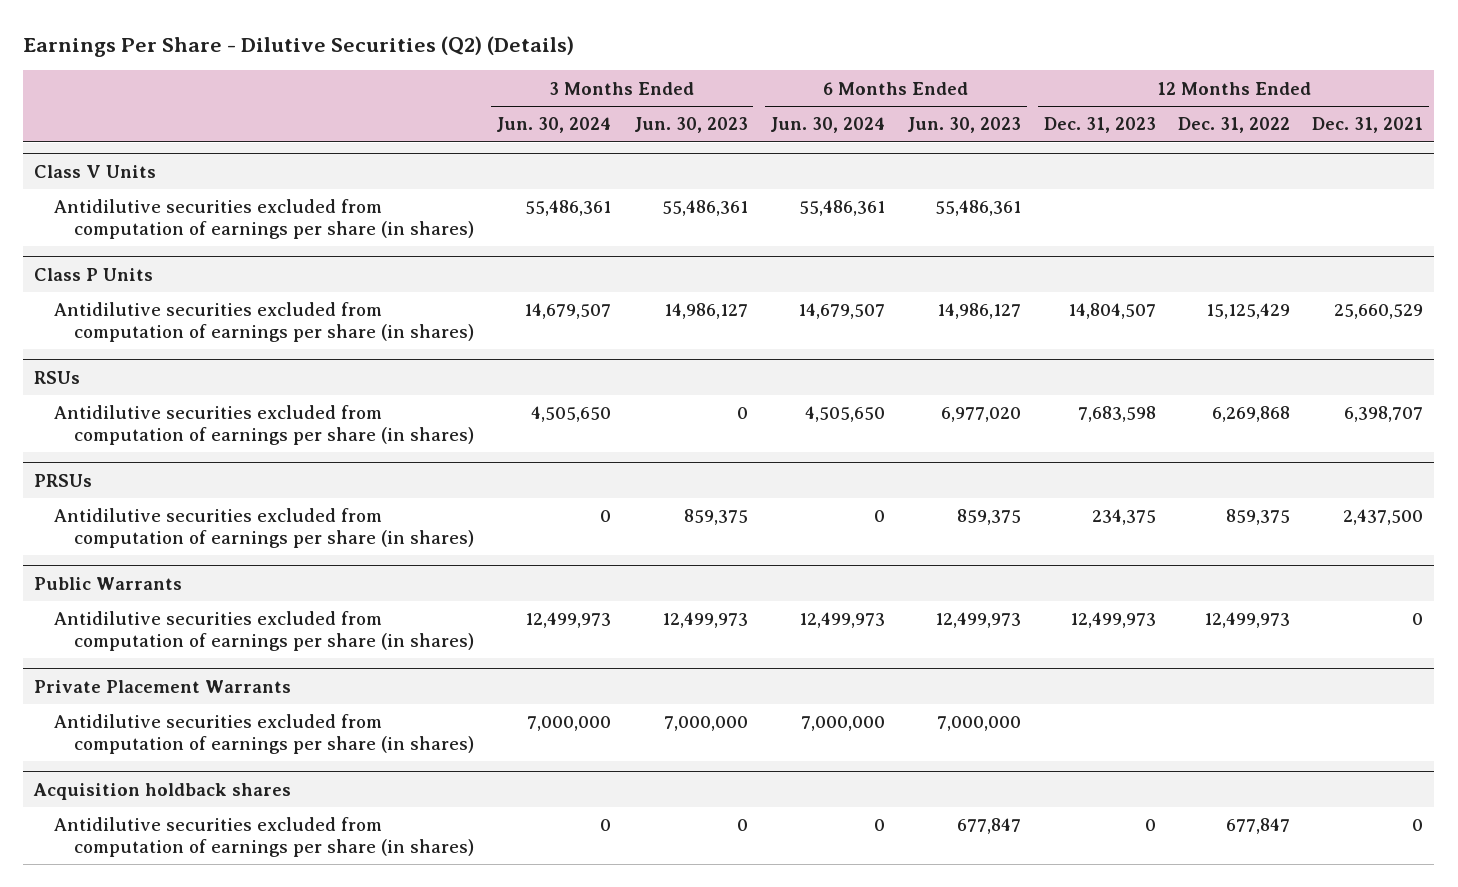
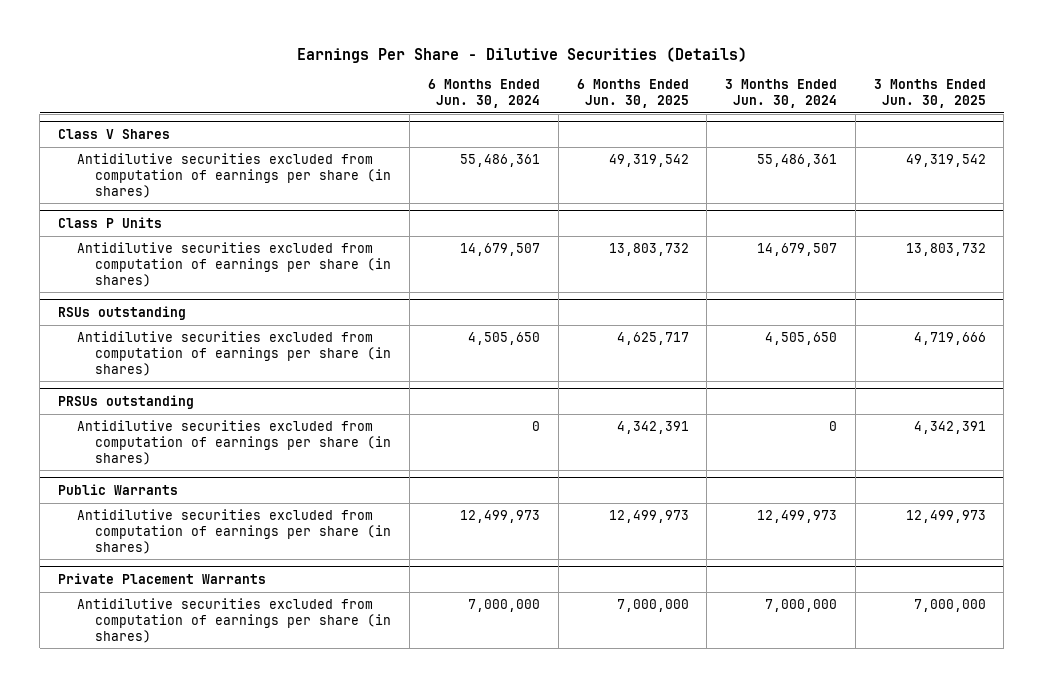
- Earnings Per Share - Dilutive Securities (Q2) (Details)
+ Earnings Per Share - Dilutive Securities (Details)
- | 3 Months Ended Jun. 30, 2024 | 3 Months Ended Jun. 30, 2023 | 6 Months Ended Jun. 30, 2024 | 6 Months Ended Jun. 30, 2023 | 12 Months Ended Dec. 31, 2023 | 12 Months Ended Dec. 31, 2022 | 12 Months Ended Dec. 31, 2021
+ | 6 Months Ended Jun. 30, 2024 | 6 Months Ended Jun. 30, 2025 | 3 Months Ended Jun. 30, 2024 | 3 Months Ended Jun. 30, 2025
- Class V Units
+ Class V Shares
- RSUs
+ RSUs outstanding
- PRSUs
+ PRSUs outstanding
- Acquisition holdback shares
- Antidilutive securities excluded from computation of earnings per share (in shares) | 0 | 0 | 0 | 677,847 | 0 | 677,847 | 0

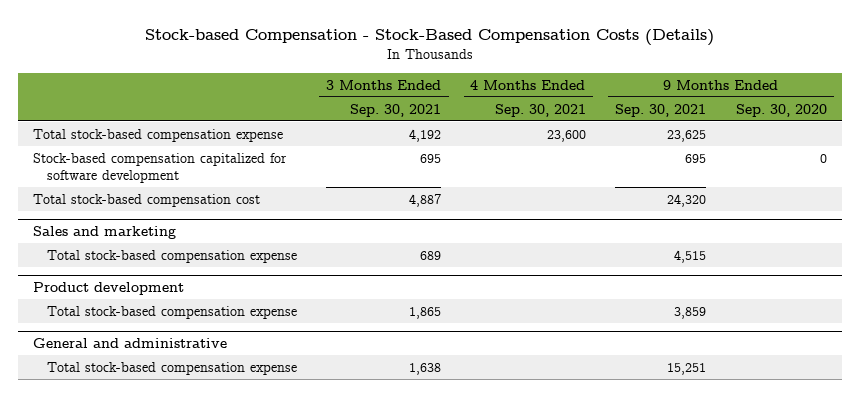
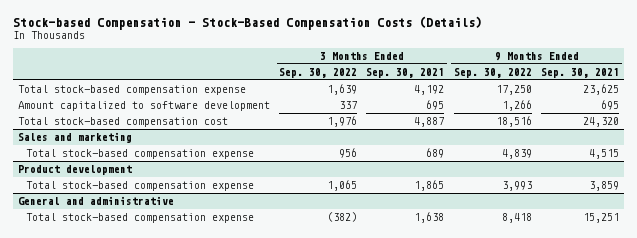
- | 3 Months Ended Sep. 30, 2021 | 4 Months Ended Sep. 30, 2021 | 9 Months Ended Sep. 30, 2021 | 9 Months Ended Sep. 30, 2020
+ | 3 Months Ended Sep. 30, 2022 | 3 Months Ended Sep. 30, 2021 | 9 Months Ended Sep. 30, 2022 | 9 Months Ended Sep. 30, 2021
- Stock-based compensation capitalized for software development | 695 | | 695 | 0
+ Amount capitalized to software development | 337 | 695 | 1,266 | 695

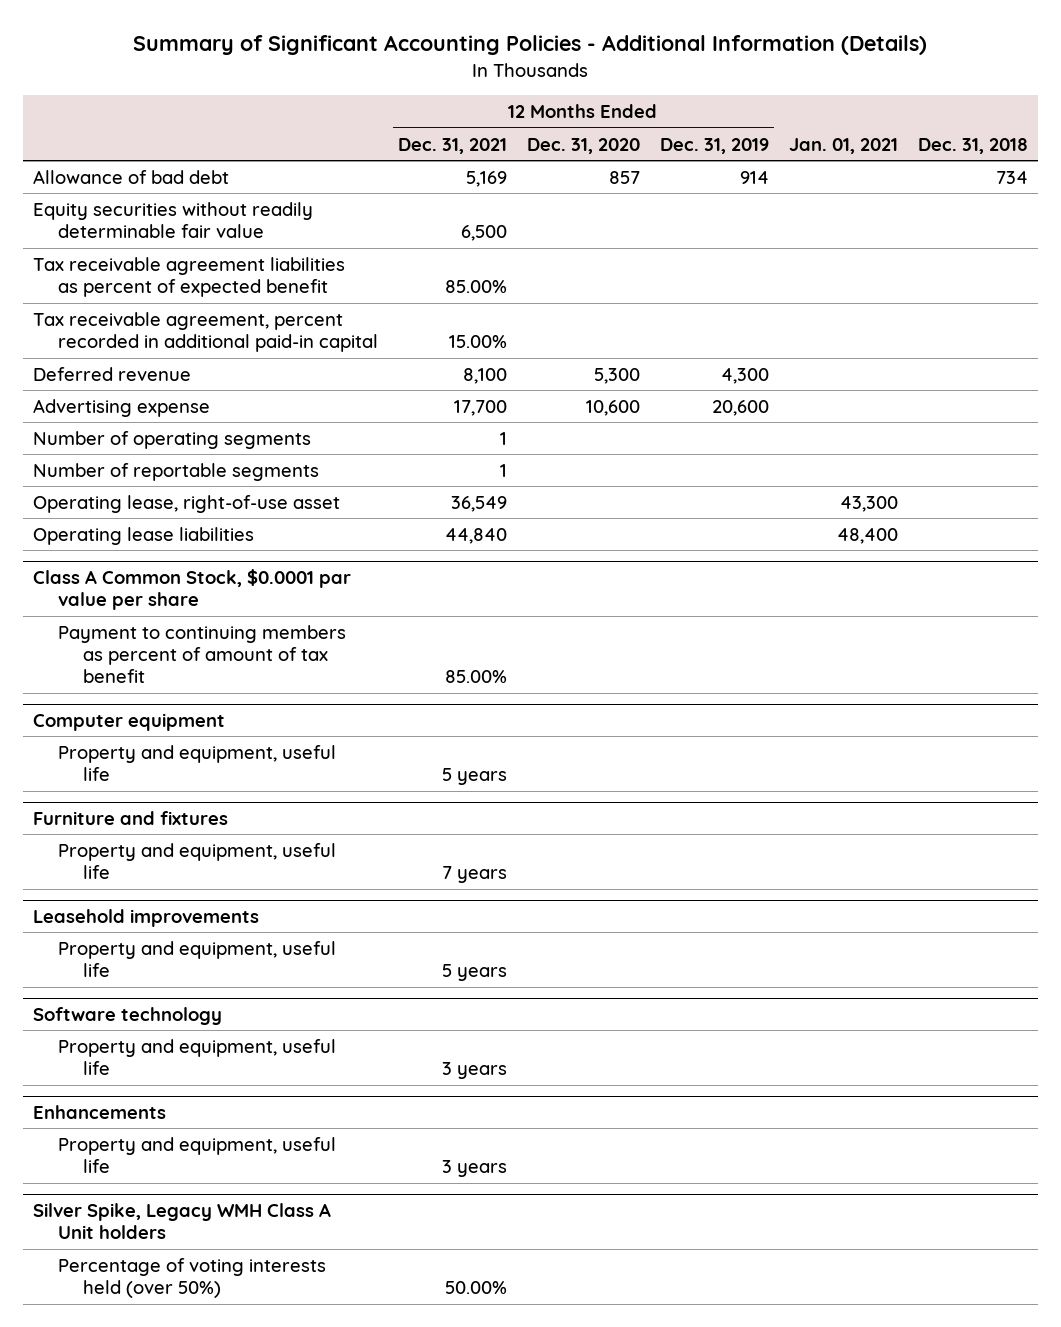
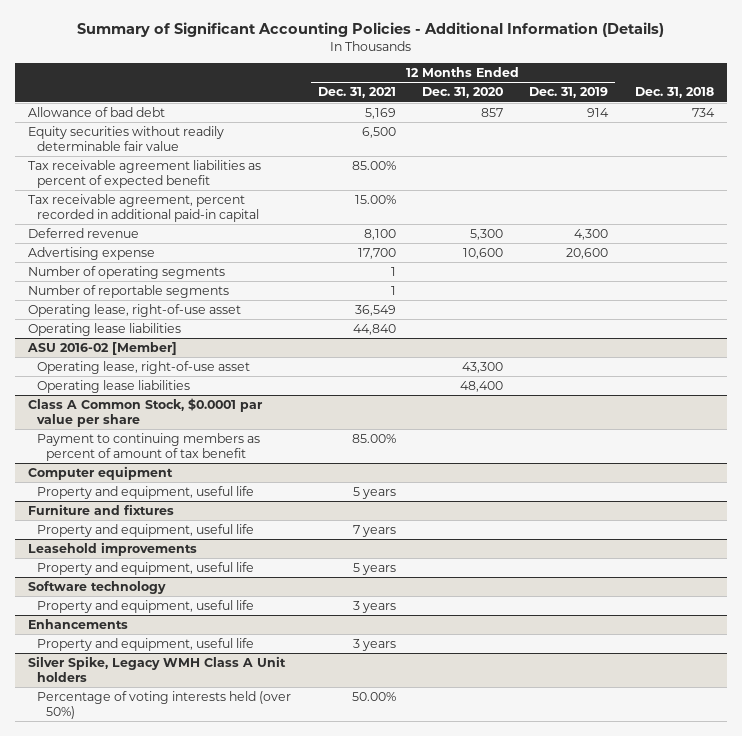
- | 12 Months Ended Dec. 31, 2021 | 12 Months Ended Dec. 31, 2020 | 12 Months Ended Dec. 31, 2019 | Jan. 01, 2021 | Dec. 31, 2018
+ | 12 Months Ended Dec. 31, 2021 | 12 Months Ended Dec. 31, 2020 | 12 Months Ended Dec. 31, 2019 | Dec. 31, 2018
+ ASU 2016-02 [Member]
+ Operating lease, right-of-use asset | | 43,300 | |
+ Operating lease liabilities | | 48,400 | |

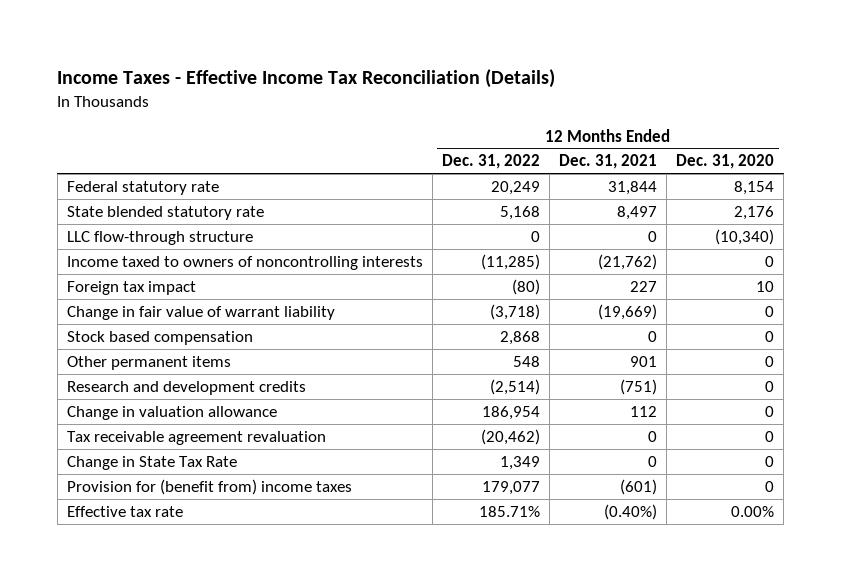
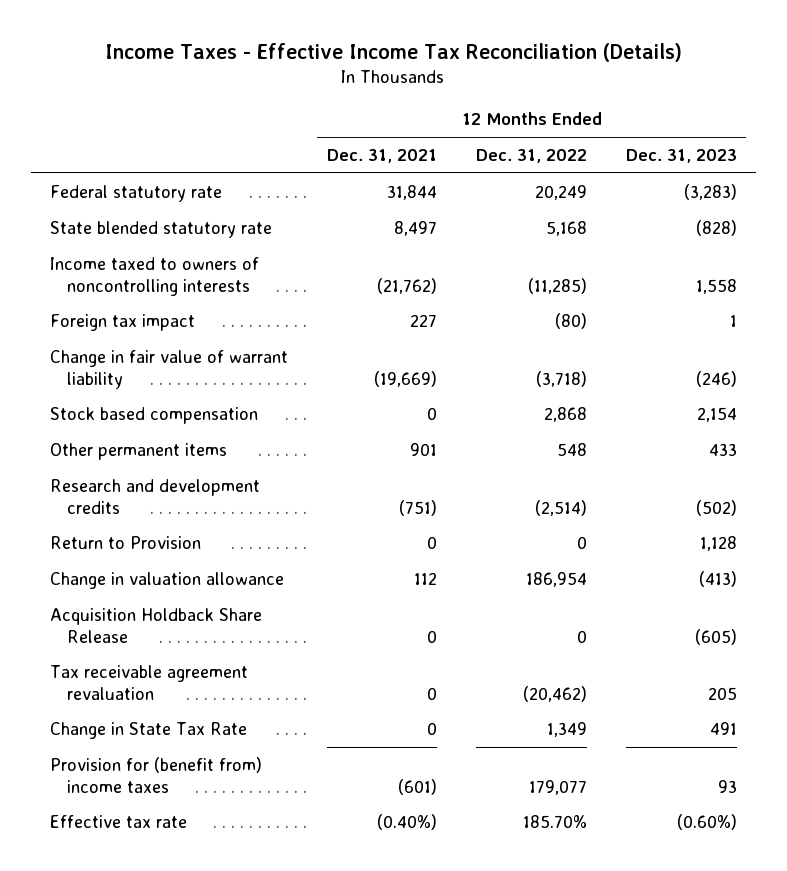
- | 12 Months Ended Dec. 31, 2022 | 12 Months Ended Dec. 31, 2021 | 12 Months Ended Dec. 31, 2020
+ | 12 Months Ended Dec. 31, 2021 | 12 Months Ended Dec. 31, 2022 | 12 Months Ended Dec. 31, 2023
- LLC flow-through structure | 0 | 0 | (10,340)
+ Return to Provision | 0 | 0 | 1,128
+ Acquisition Holdback Share Release | 0 | 0 | (605)
- Effective tax rate | 185.71% | (0.40%) | 0.00%
+ Effective tax rate | (0.40%) | 185.70% | (0.60%)

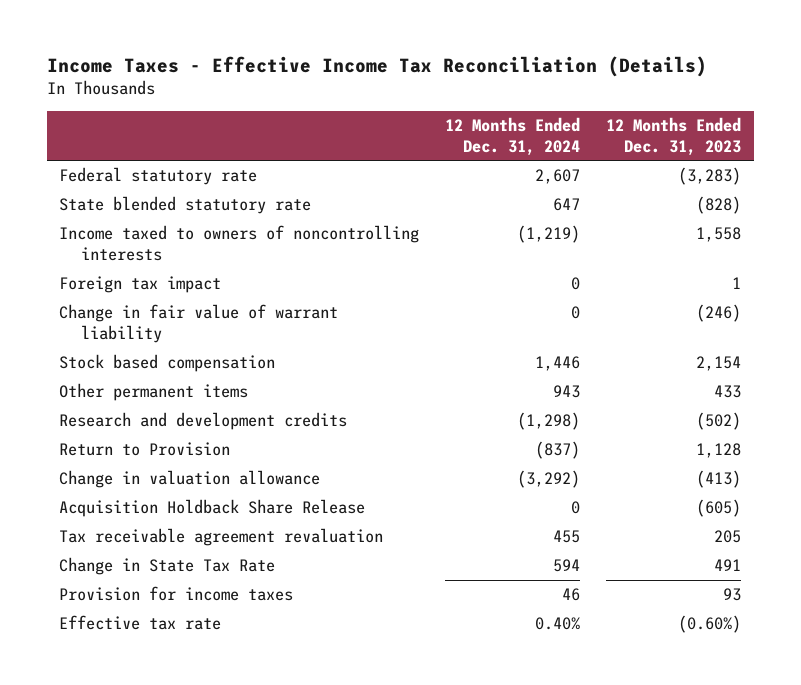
- | 12 Months Ended Dec. 31, 2021 | 12 Months Ended Dec. 31, 2022 | 12 Months Ended Dec. 31, 2023
+ | 12 Months Ended Dec. 31, 2024 | 12 Months Ended Dec. 31, 2023
- Provision for (benefit from) income taxes | (601) | 179,077 | 93
+ Provision for income taxes | 46 | 93

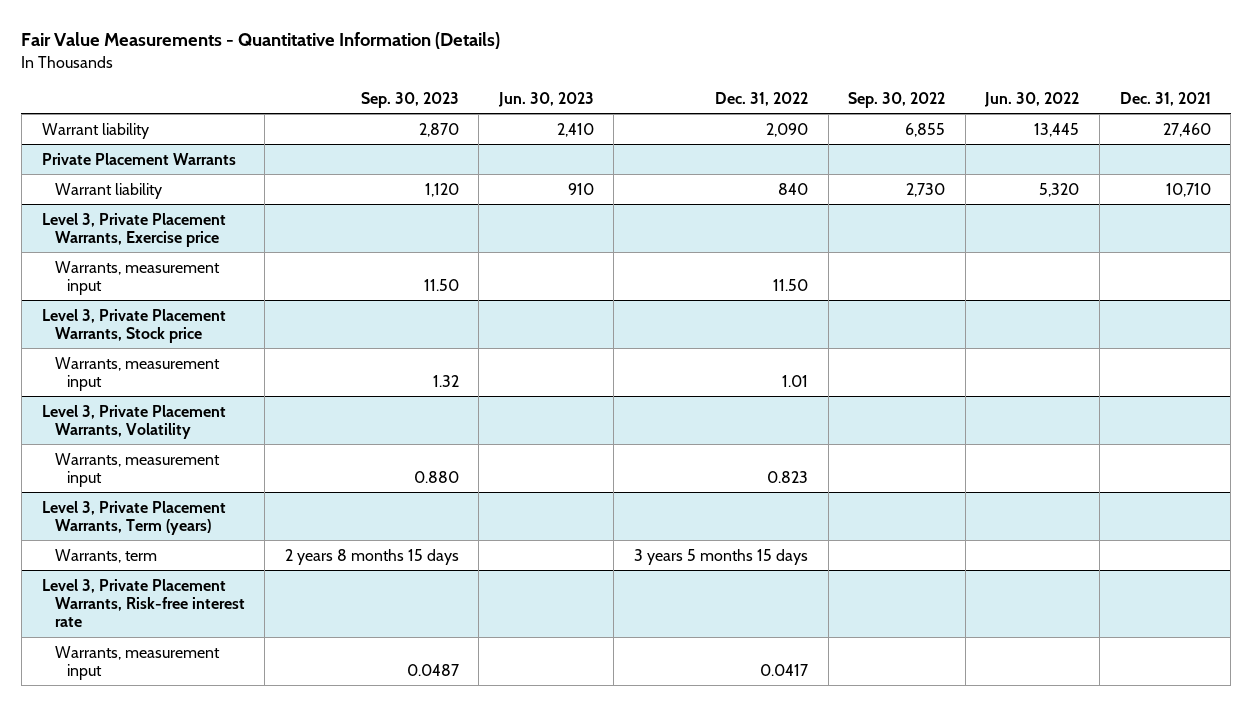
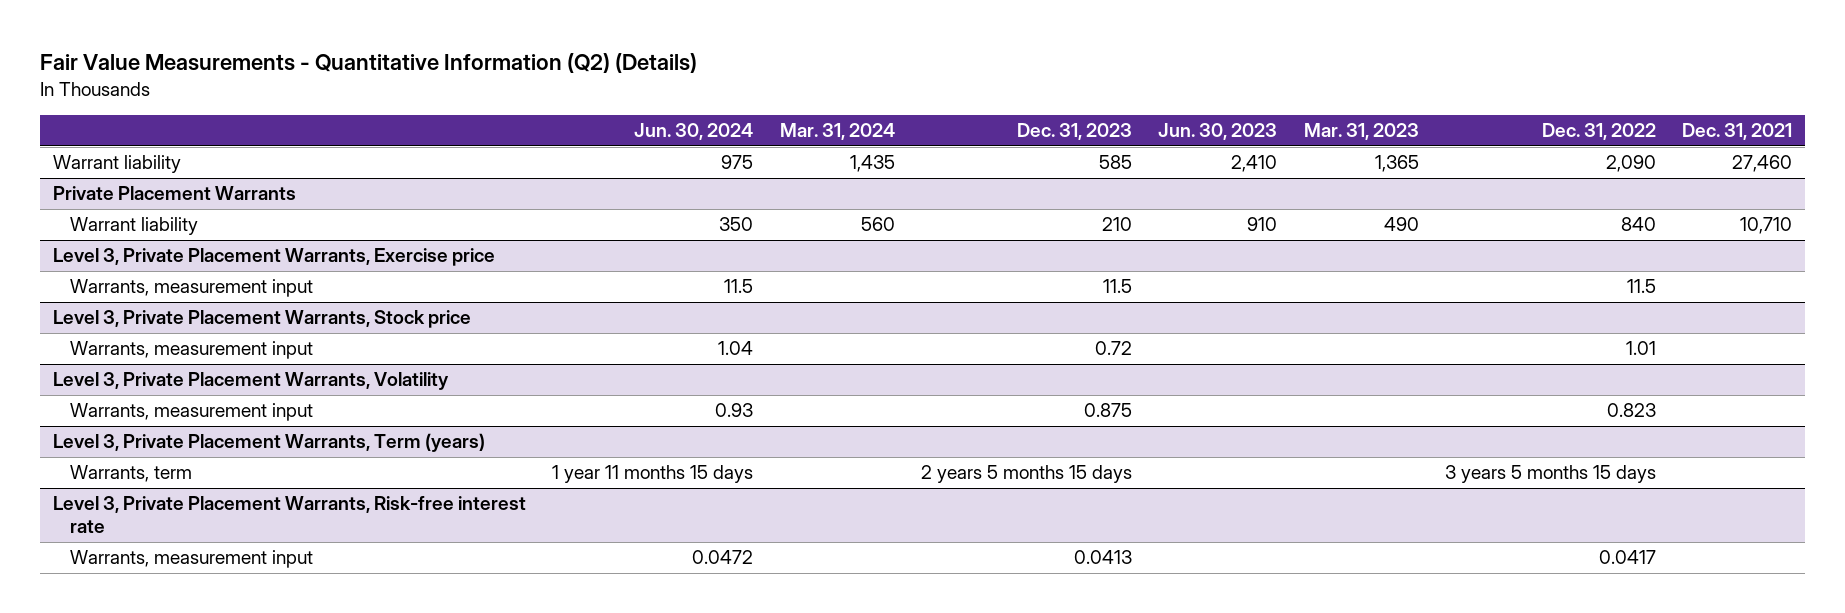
- Fair Value Measurements - Quantitative Information (Details)
+ Fair Value Measurements - Quantitative Information (Q2) (Details)
- | Sep. 30, 2023 | Jun. 30, 2023 | Dec. 31, 2022 | Sep. 30, 2022 | Jun. 30, 2022 | Dec. 31, 2021
+ | Jun. 30, 2024 | Mar. 31, 2024 | Dec. 31, 2023 | Jun. 30, 2023 | Mar. 31, 2023 | Dec. 31, 2022 | Dec. 31, 2021
@ Level 3, Private Placement Warrants, Exercise price
- Warrants, measurement input | 11.50 | | 11.50 | | |
+ Warrants, measurement input | 11.5 | | 11.5 | | | 11.5 |

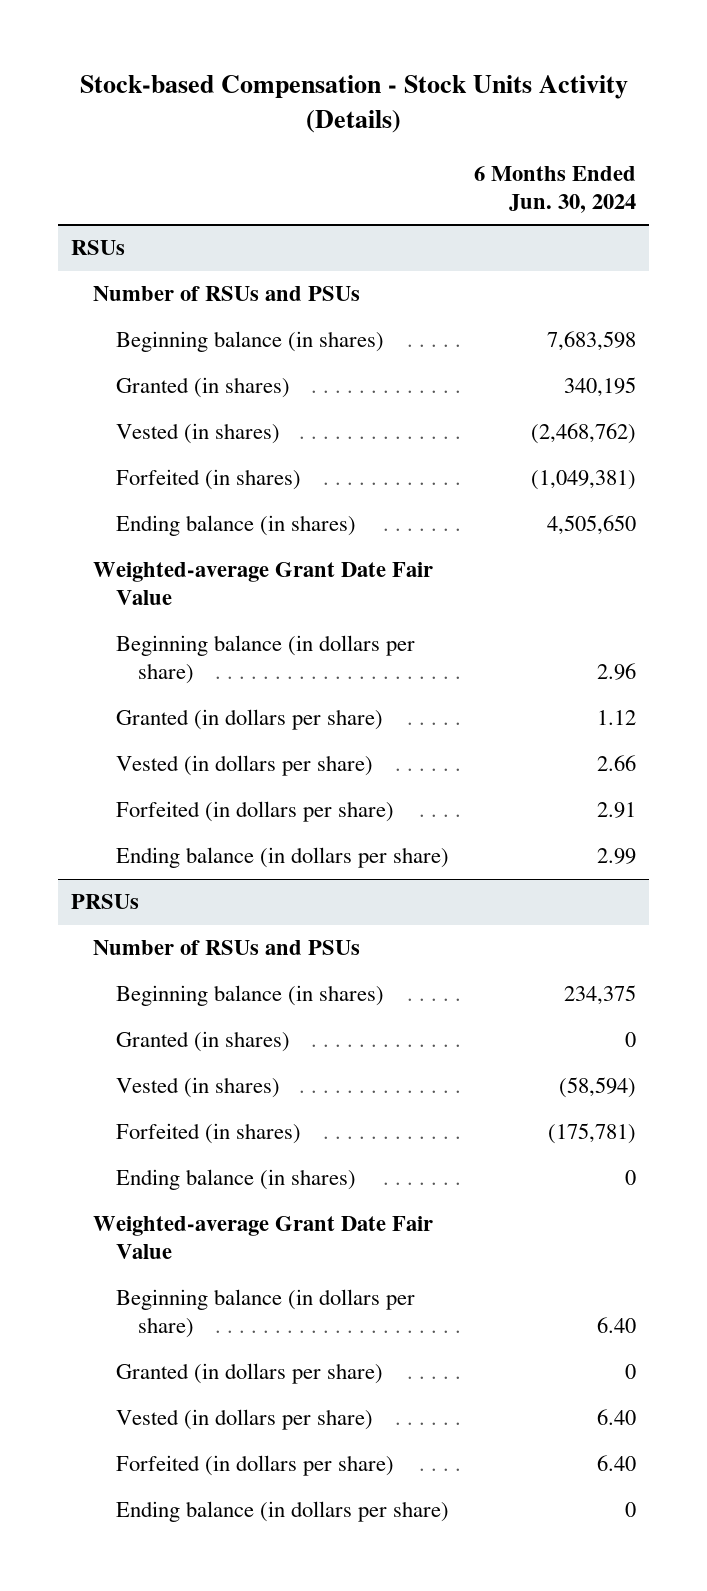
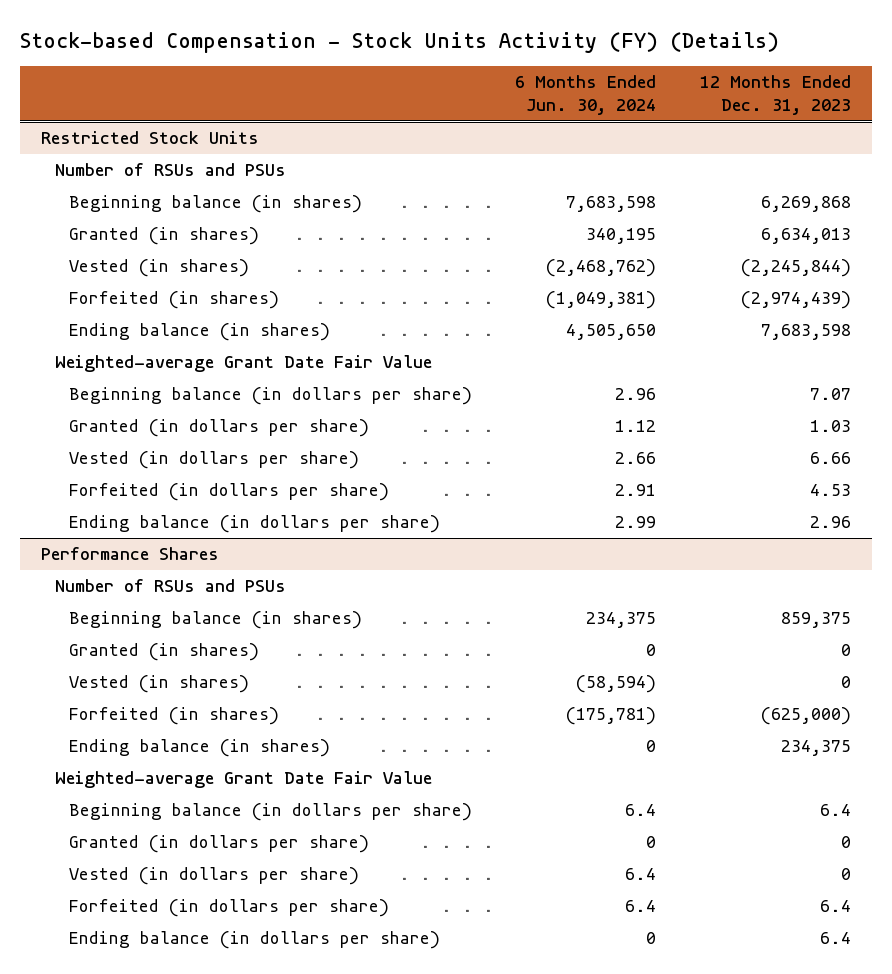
- Stock-based Compensation - Stock Units Activity (Details)
+ Stock-based Compensation - Stock Units Activity (FY) (Details)
- | 6 Months Ended Jun. 30, 2024
+ | 6 Months Ended Jun. 30, 2024 | 12 Months Ended Dec. 31, 2023
- RSUs
+ Restricted Stock Units
- PRSUs
+ Performance Shares
- Beginning balance (in dollars per share) | 6.40
+ Beginning balance (in dollars per share) | 6.4 | 6.4
- Vested (in dollars per share) | 6.40
- Forfeited (in dollars per share) | 6.40
+ Vested (in dollars per share) | 6.4 | 0
+ Forfeited (in dollars per share) | 6.4 | 6.4

